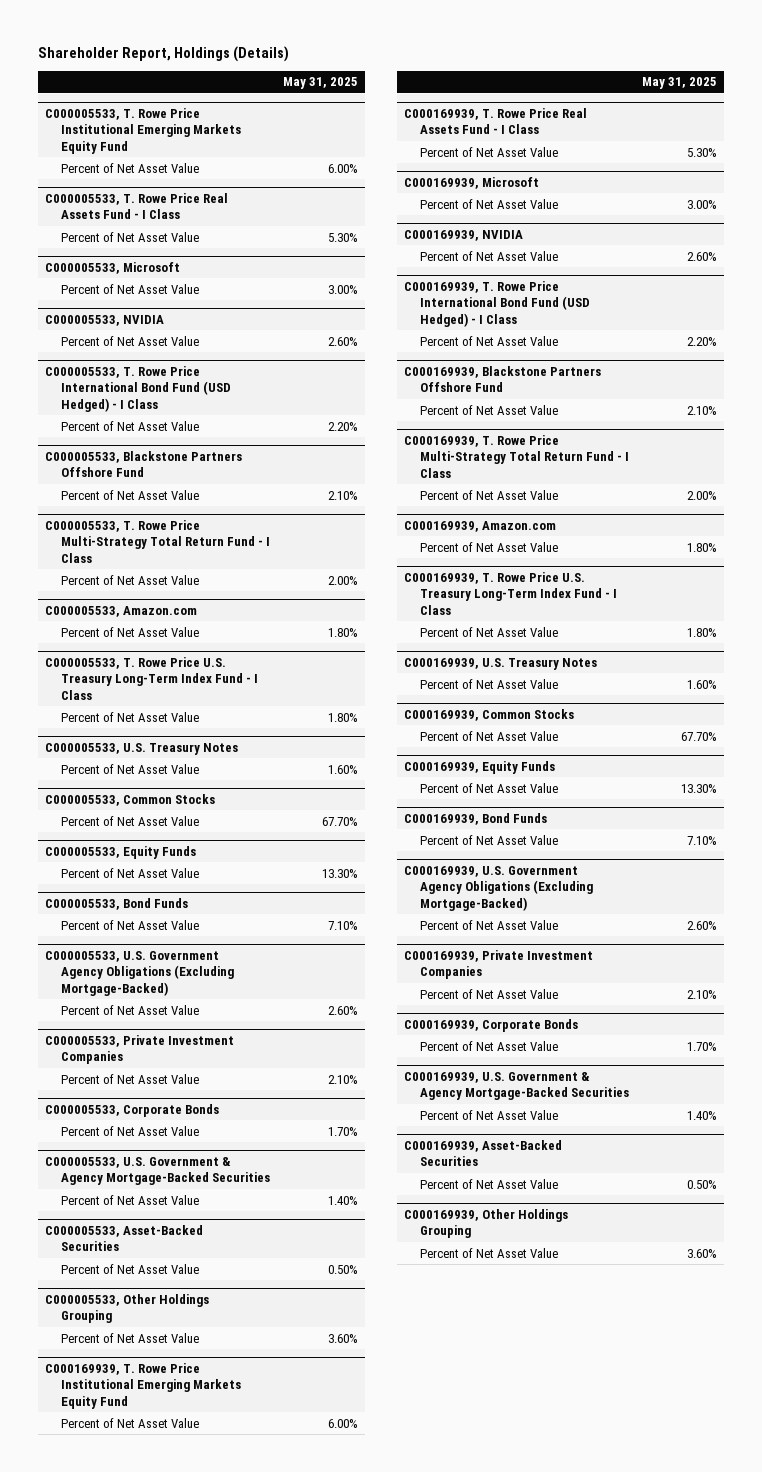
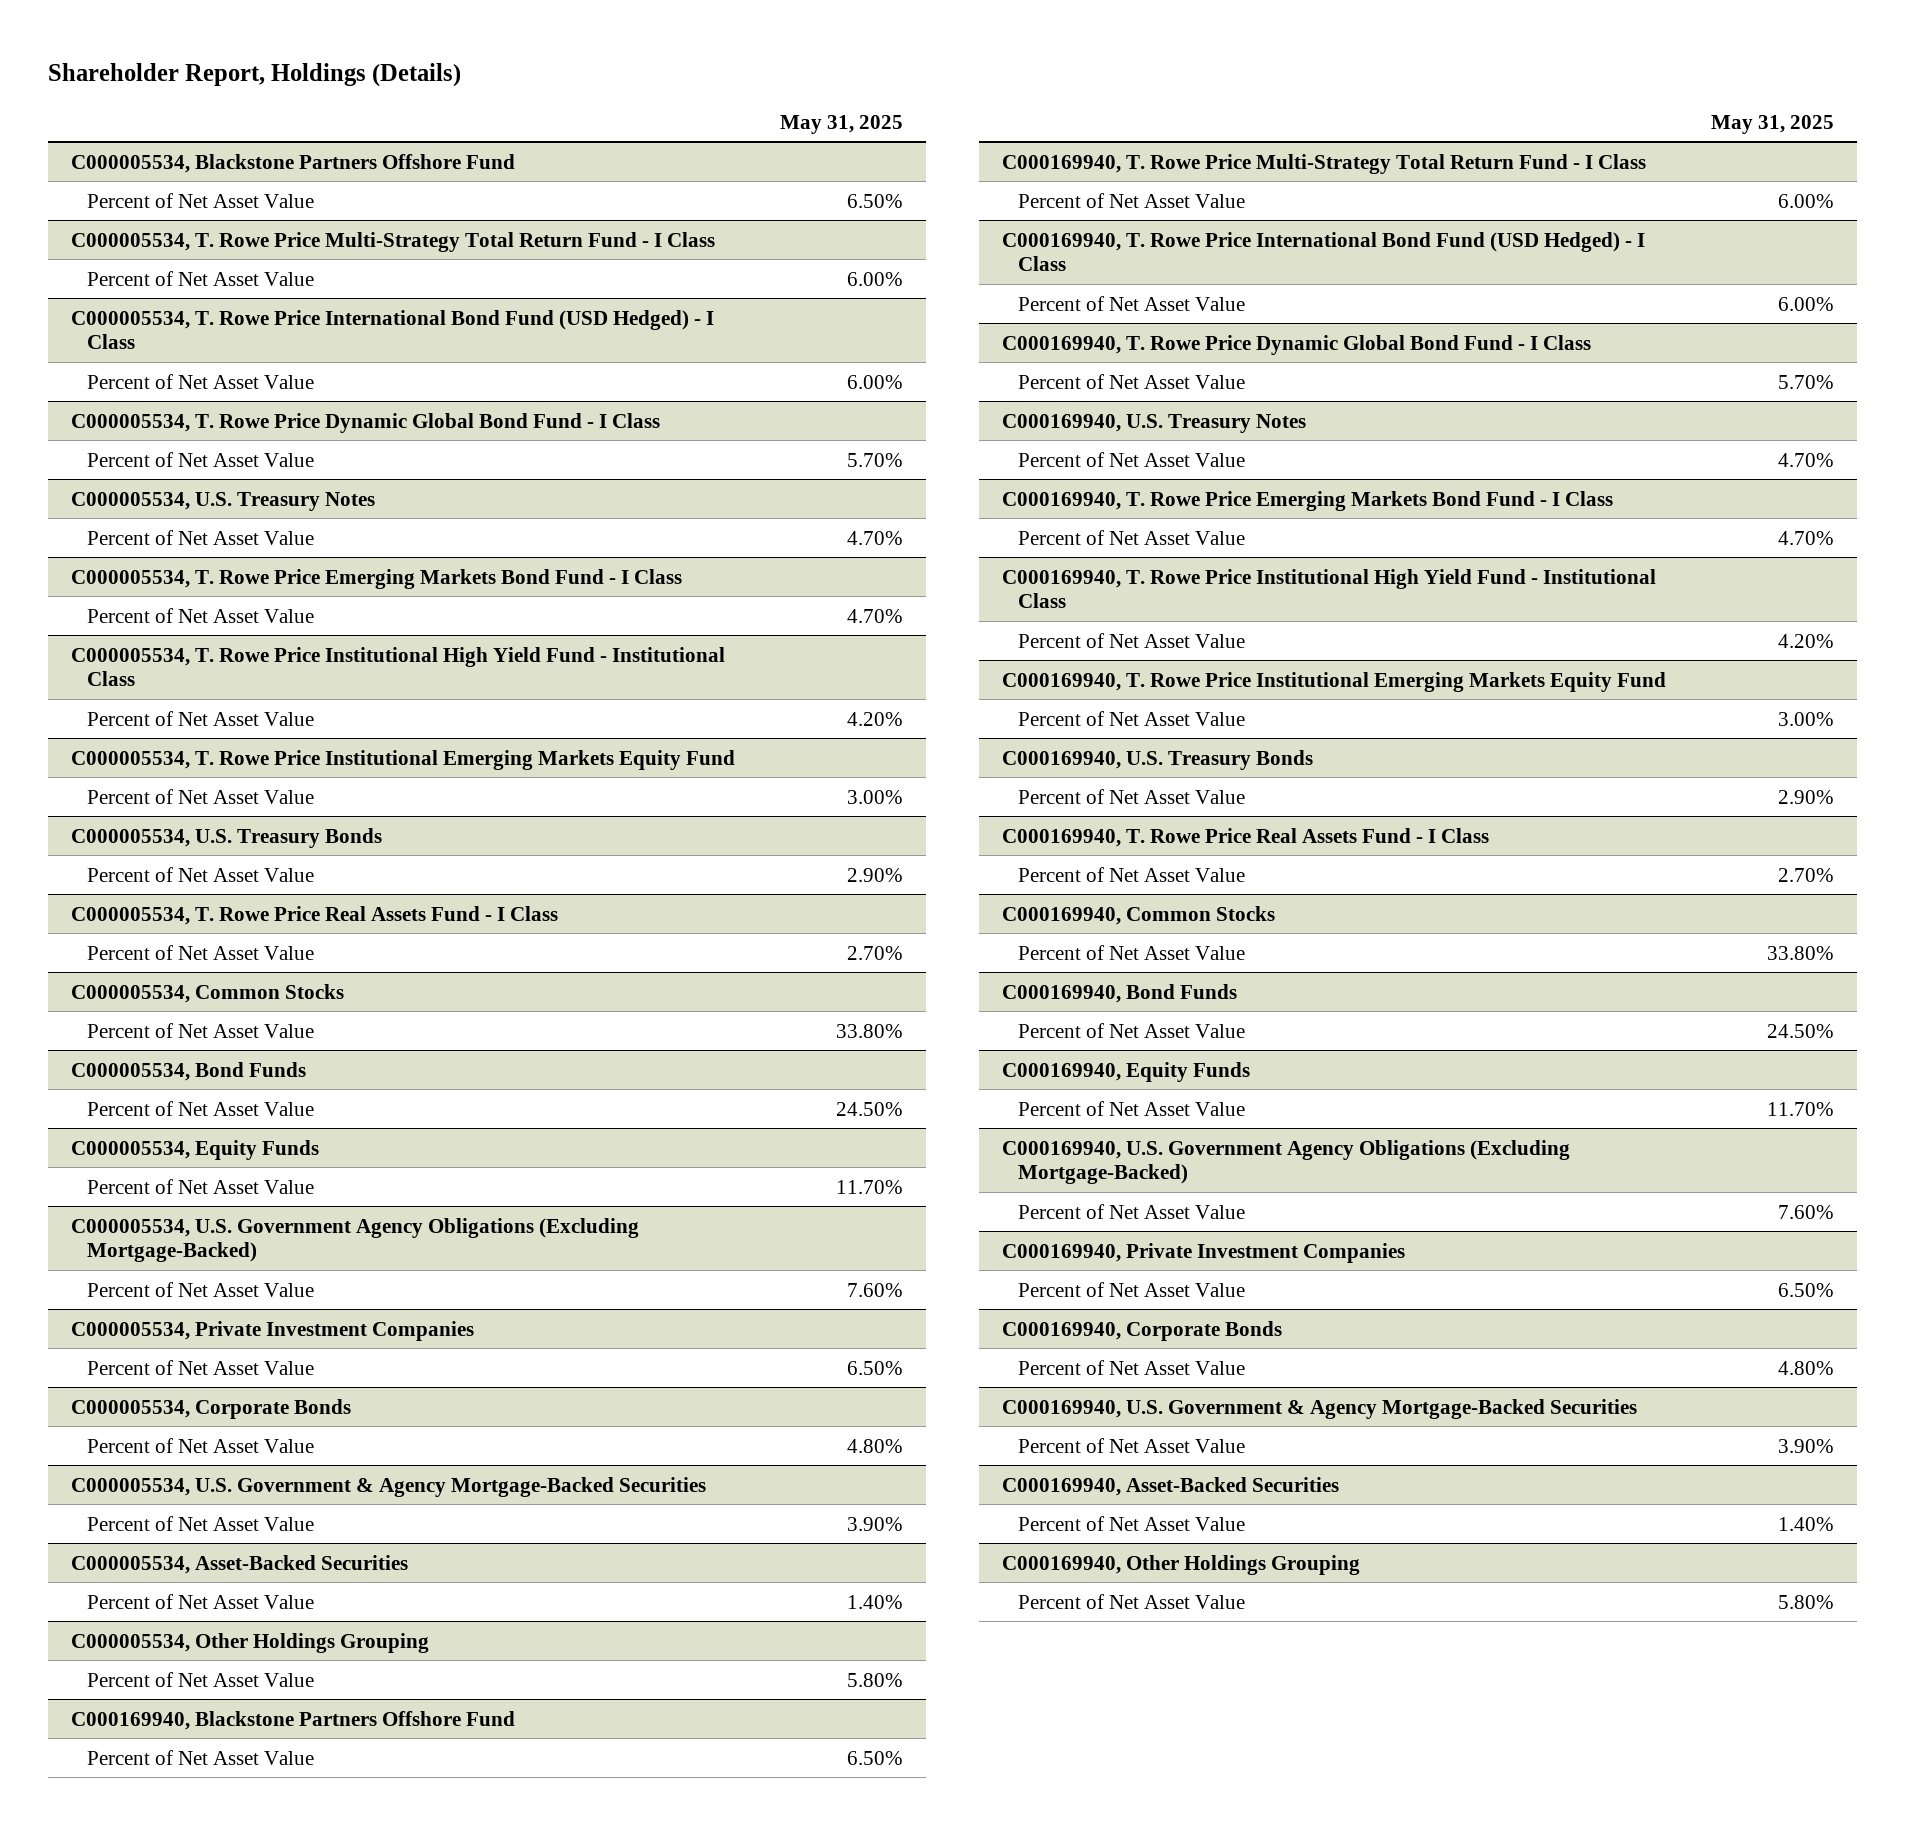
- C000005533, T. Rowe Price Institutional Emerging Markets Equity Fund
+ C000005534, Blackstone Partners Offshore Fund
+ Percent of Net Asset Value | 6.50%
+ C000005534, T. Rowe Price Multi-Strategy Total Return Fund - I Class
- C000005533, T. Rowe Price Real Assets Fund - I Class
- Percent of Net Asset Value | 5.30%
- C000005533, Microsoft
+ C000005534, T. Rowe Price International Bond Fund (USD Hedged) - I Class
+ Percent of Net Asset Value | 6.00%
+ C000005534, T. Rowe Price Dynamic Global Bond Fund - I Class
+ Percent of Net Asset Value | 5.70%
+ C000005534, U.S. Treasury Notes
+ Percent of Net Asset Value | 4.70%
+ C000005534, T. Rowe Price Emerging Markets Bond Fund - I Class
+ Percent of Net Asset Value | 4.70%
+ C000005534, T. Rowe Price Institutional High Yield Fund - Institutional Class
+ Percent of Net Asset Value | 4.20%
+ C000005534, T. Rowe Price Institutional Emerging Markets Equity Fund
- C000005533, NVIDIA
- Percent of Net Asset Value | 2.60%
- C000005533, T. Rowe Price International Bond Fund (USD Hedged) - I Class
- Percent of Net Asset Value | 2.20%
- C000005533, Blackstone Partners Offshore Fund
- Percent of Net Asset Value | 2.10%
- C000005533, T. Rowe Price Multi-Strategy Total Return Fund - I Class
- Percent of Net Asset Value | 2.00%
- C000005533, Amazon.com
- Percent of Net Asset Value | 1.80%
- C000005533, T. Rowe Price U.S. Treasury Long-Term Index Fund - I Class
- Percent of Net Asset Value | 1.80%
- C000005533, U.S. Treasury Notes
- Percent of Net Asset Value | 1.60%
- C000005533, Common Stocks
- Percent of Net Asset Value | 67.70%
- C000005533, Equity Funds
- Percent of Net Asset Value | 13.30%
- C000005533, Bond Funds
- Percent of Net Asset Value | 7.10%
- C000005533, U.S. Government Agency Obligations (Excluding Mortgage-Backed)
- Percent of Net Asset Value | 2.60%
- C000005533, Private Investment Companies
- Percent of Net Asset Value | 2.10%
- C000005533, Corporate Bonds
- Percent of Net Asset Value | 1.70%
- C000005533, U.S. Government & Agency Mortgage-Backed Securities
+ C000005534, U.S. Treasury Bonds
+ Percent of Net Asset Value | 2.90%
+ C000005534, T. Rowe Price Real Assets Fund - I Class
+ Percent of Net Asset Value | 2.70%
+ C000005534, Common Stocks
+ Percent of Net Asset Value | 33.80%
+ C000005534, Bond Funds
+ Percent of Net Asset Value | 24.50%
+ C000005534, Equity Funds
+ Percent of Net Asset Value | 11.70%
+ C000005534, U.S. Government Agency Obligations (Excluding Mortgage-Backed)
+ Percent of Net Asset Value | 7.60%
+ C000005534, Private Investment Companies
+ Percent of Net Asset Value | 6.50%
+ C000005534, Corporate Bonds
+ Percent of Net Asset Value | 4.80%
+ C000005534, U.S. Government & Agency Mortgage-Backed Securities
+ Percent of Net Asset Value | 3.90%
+ C000005534, Asset-Backed Securities
- C000005533, Asset-Backed Securities
- Percent of Net Asset Value | 0.50%
- C000005533, Other Holdings Grouping
- Percent of Net Asset Value | 3.60%
- C000169939, T. Rowe Price Institutional Emerging Markets Equity Fund
+ C000005534, Other Holdings Grouping
+ Percent of Net Asset Value | 5.80%
+ C000169940, Blackstone Partners Offshore Fund
+ Percent of Net Asset Value | 6.50%
+ C000169940, T. Rowe Price Multi-Strategy Total Return Fund - I Class
- C000169939, T. Rowe Price Real Assets Fund - I Class
- Percent of Net Asset Value | 5.30%
- C000169939, Microsoft
+ C000169940, T. Rowe Price International Bond Fund (USD Hedged) - I Class
+ Percent of Net Asset Value | 6.00%
+ C000169940, T. Rowe Price Dynamic Global Bond Fund - I Class
+ Percent of Net Asset Value | 5.70%
+ C000169940, U.S. Treasury Notes
+ Percent of Net Asset Value | 4.70%
+ C000169940, T. Rowe Price Emerging Markets Bond Fund - I Class
+ Percent of Net Asset Value | 4.70%
+ C000169940, T. Rowe Price Institutional High Yield Fund - Institutional Class
+ Percent of Net Asset Value | 4.20%
+ C000169940, T. Rowe Price Institutional Emerging Markets Equity Fund
- C000169939, NVIDIA
- Percent of Net Asset Value | 2.60%
- C000169939, T. Rowe Price International Bond Fund (USD Hedged) - I Class
- Percent of Net Asset Value | 2.20%
- C000169939, Blackstone Partners Offshore Fund
- Percent of Net Asset Value | 2.10%
- C000169939, T. Rowe Price Multi-Strategy Total Return Fund - I Class
- Percent of Net Asset Value | 2.00%
- C000169939, Amazon.com
- Percent of Net Asset Value | 1.80%
- C000169939, T. Rowe Price U.S. Treasury Long-Term Index Fund - I Class
- Percent of Net Asset Value | 1.80%
- C000169939, U.S. Treasury Notes
- Percent of Net Asset Value | 1.60%
- C000169939, Common Stocks
- Percent of Net Asset Value | 67.70%
- C000169939, Equity Funds
- Percent of Net Asset Value | 13.30%
- C000169939, Bond Funds
- Percent of Net Asset Value | 7.10%
- C000169939, U.S. Government Agency Obligations (Excluding Mortgage-Backed)
- Percent of Net Asset Value | 2.60%
- C000169939, Private Investment Companies
- Percent of Net Asset Value | 2.10%
- C000169939, Corporate Bonds
- Percent of Net Asset Value | 1.70%
- C000169939, U.S. Government & Agency Mortgage-Backed Securities
+ C000169940, U.S. Treasury Bonds
+ Percent of Net Asset Value | 2.90%
+ C000169940, T. Rowe Price Real Assets Fund - I Class
+ Percent of Net Asset Value | 2.70%
+ C000169940, Common Stocks
+ Percent of Net Asset Value | 33.80%
+ C000169940, Bond Funds
+ Percent of Net Asset Value | 24.50%
+ C000169940, Equity Funds
+ Percent of Net Asset Value | 11.70%
+ C000169940, U.S. Government Agency Obligations (Excluding Mortgage-Backed)
+ Percent of Net Asset Value | 7.60%
+ C000169940, Private Investment Companies
+ Percent of Net Asset Value | 6.50%
+ C000169940, Corporate Bonds
+ Percent of Net Asset Value | 4.80%
+ C000169940, U.S. Government & Agency Mortgage-Backed Securities
+ Percent of Net Asset Value | 3.90%
+ C000169940, Asset-Backed Securities
- C000169939, Asset-Backed Securities
- Percent of Net Asset Value | 0.50%
- C000169939, Other Holdings Grouping
- Percent of Net Asset Value | 3.60%
+ C000169940, Other Holdings Grouping
+ Percent of Net Asset Value | 5.80%

